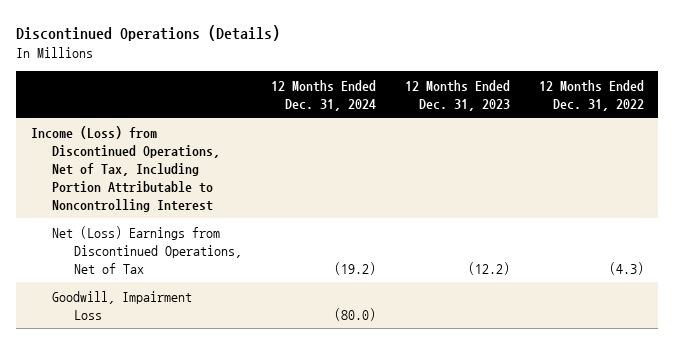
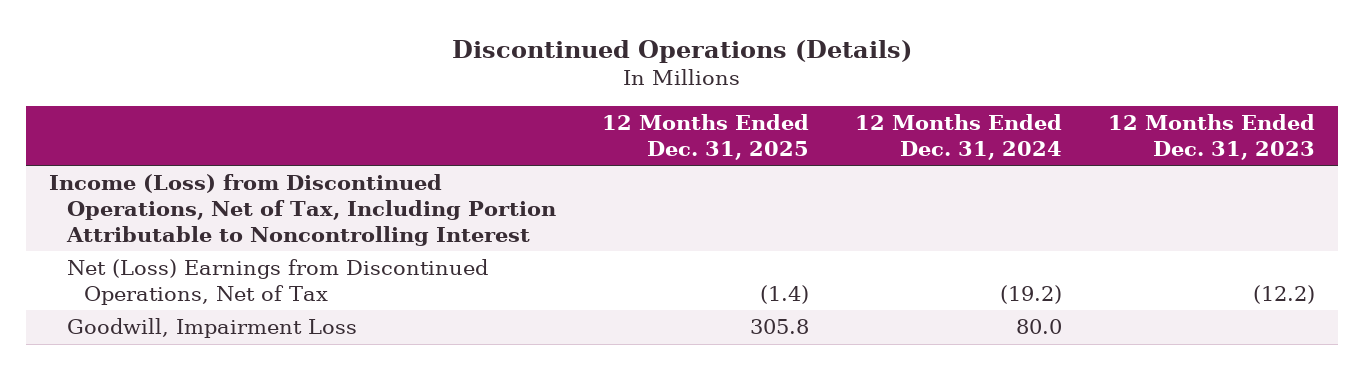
- | 12 Months Ended Dec. 31, 2024 | 12 Months Ended Dec. 31, 2023 | 12 Months Ended Dec. 31, 2022
+ | 12 Months Ended Dec. 31, 2025 | 12 Months Ended Dec. 31, 2024 | 12 Months Ended Dec. 31, 2023
- Goodwill, Impairment Loss | (80.0) | |
+ Goodwill, Impairment Loss | 305.8 | 80.0 |

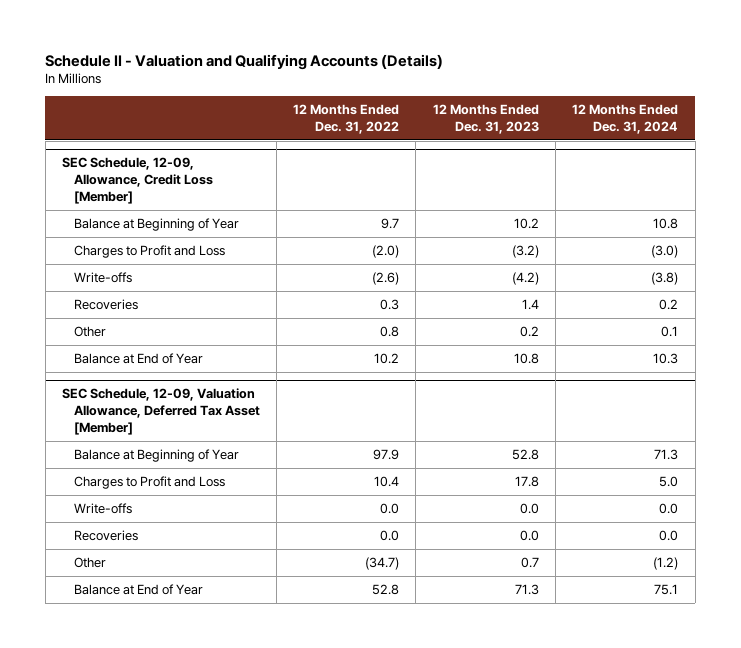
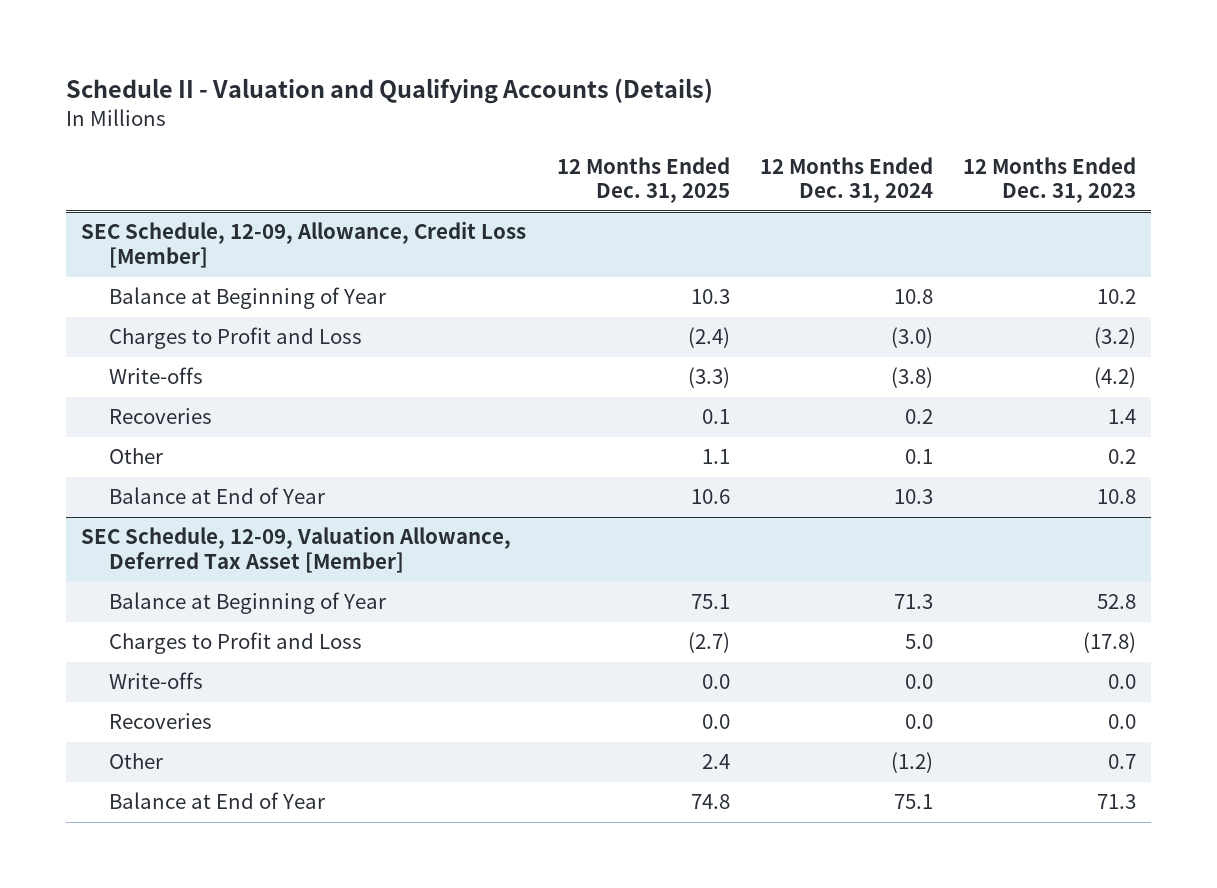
- | 12 Months Ended Dec. 31, 2022 | 12 Months Ended Dec. 31, 2023 | 12 Months Ended Dec. 31, 2024
+ | 12 Months Ended Dec. 31, 2025 | 12 Months Ended Dec. 31, 2024 | 12 Months Ended Dec. 31, 2023
@ SEC Schedule, 12-09, Valuation Allowance, Deferred Tax Asset [Member]
- Charges to Profit and Loss | 10.4 | 17.8 | 5.0
+ Charges to Profit and Loss | (2.7) | 5.0 | (17.8)

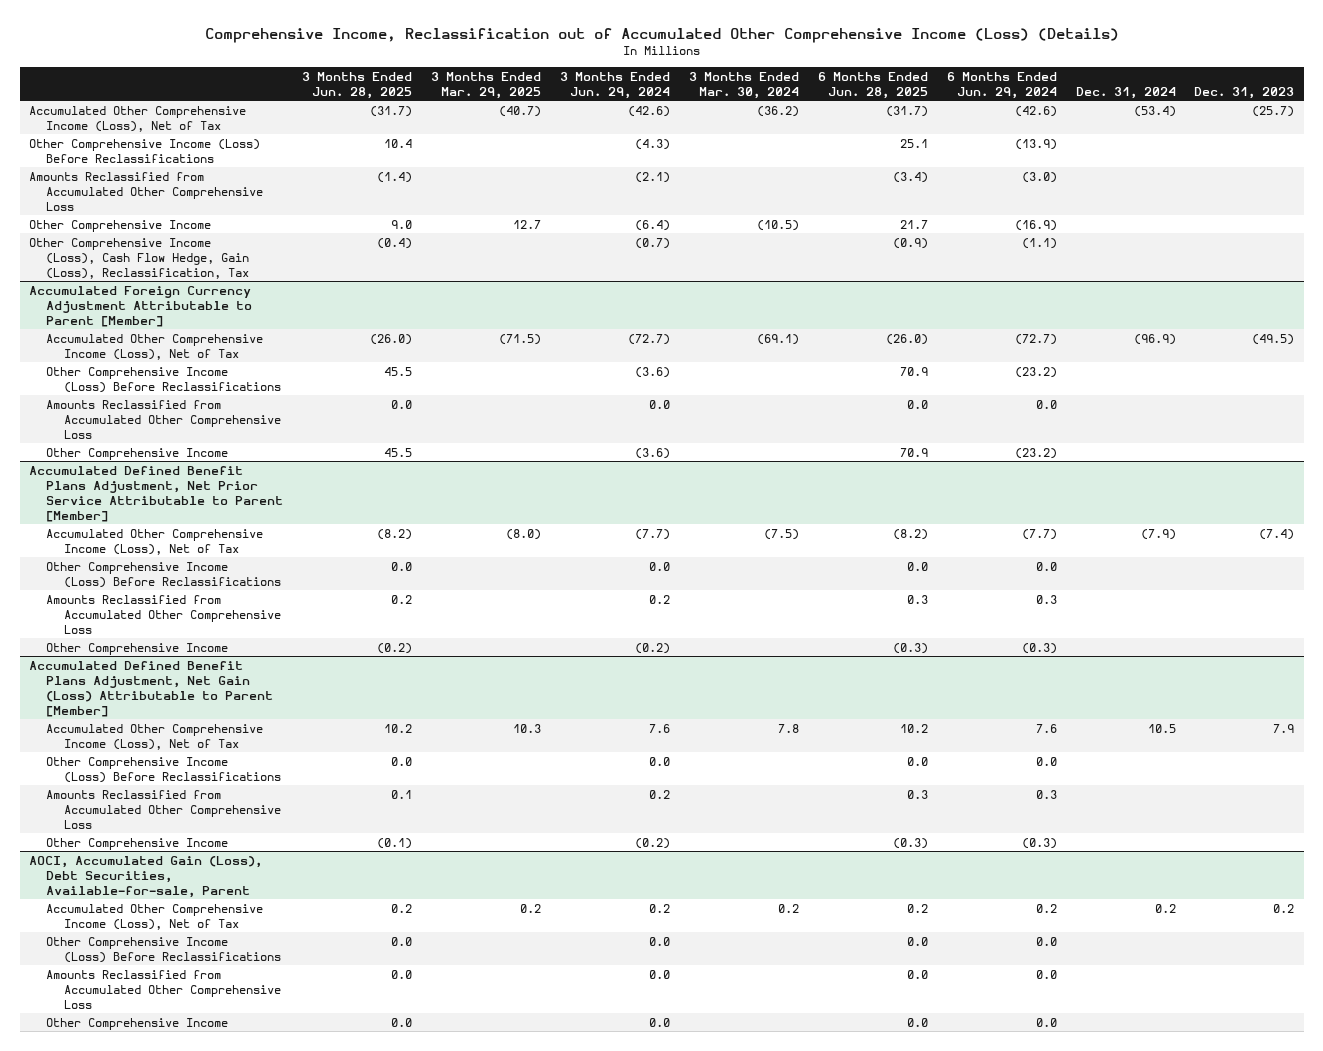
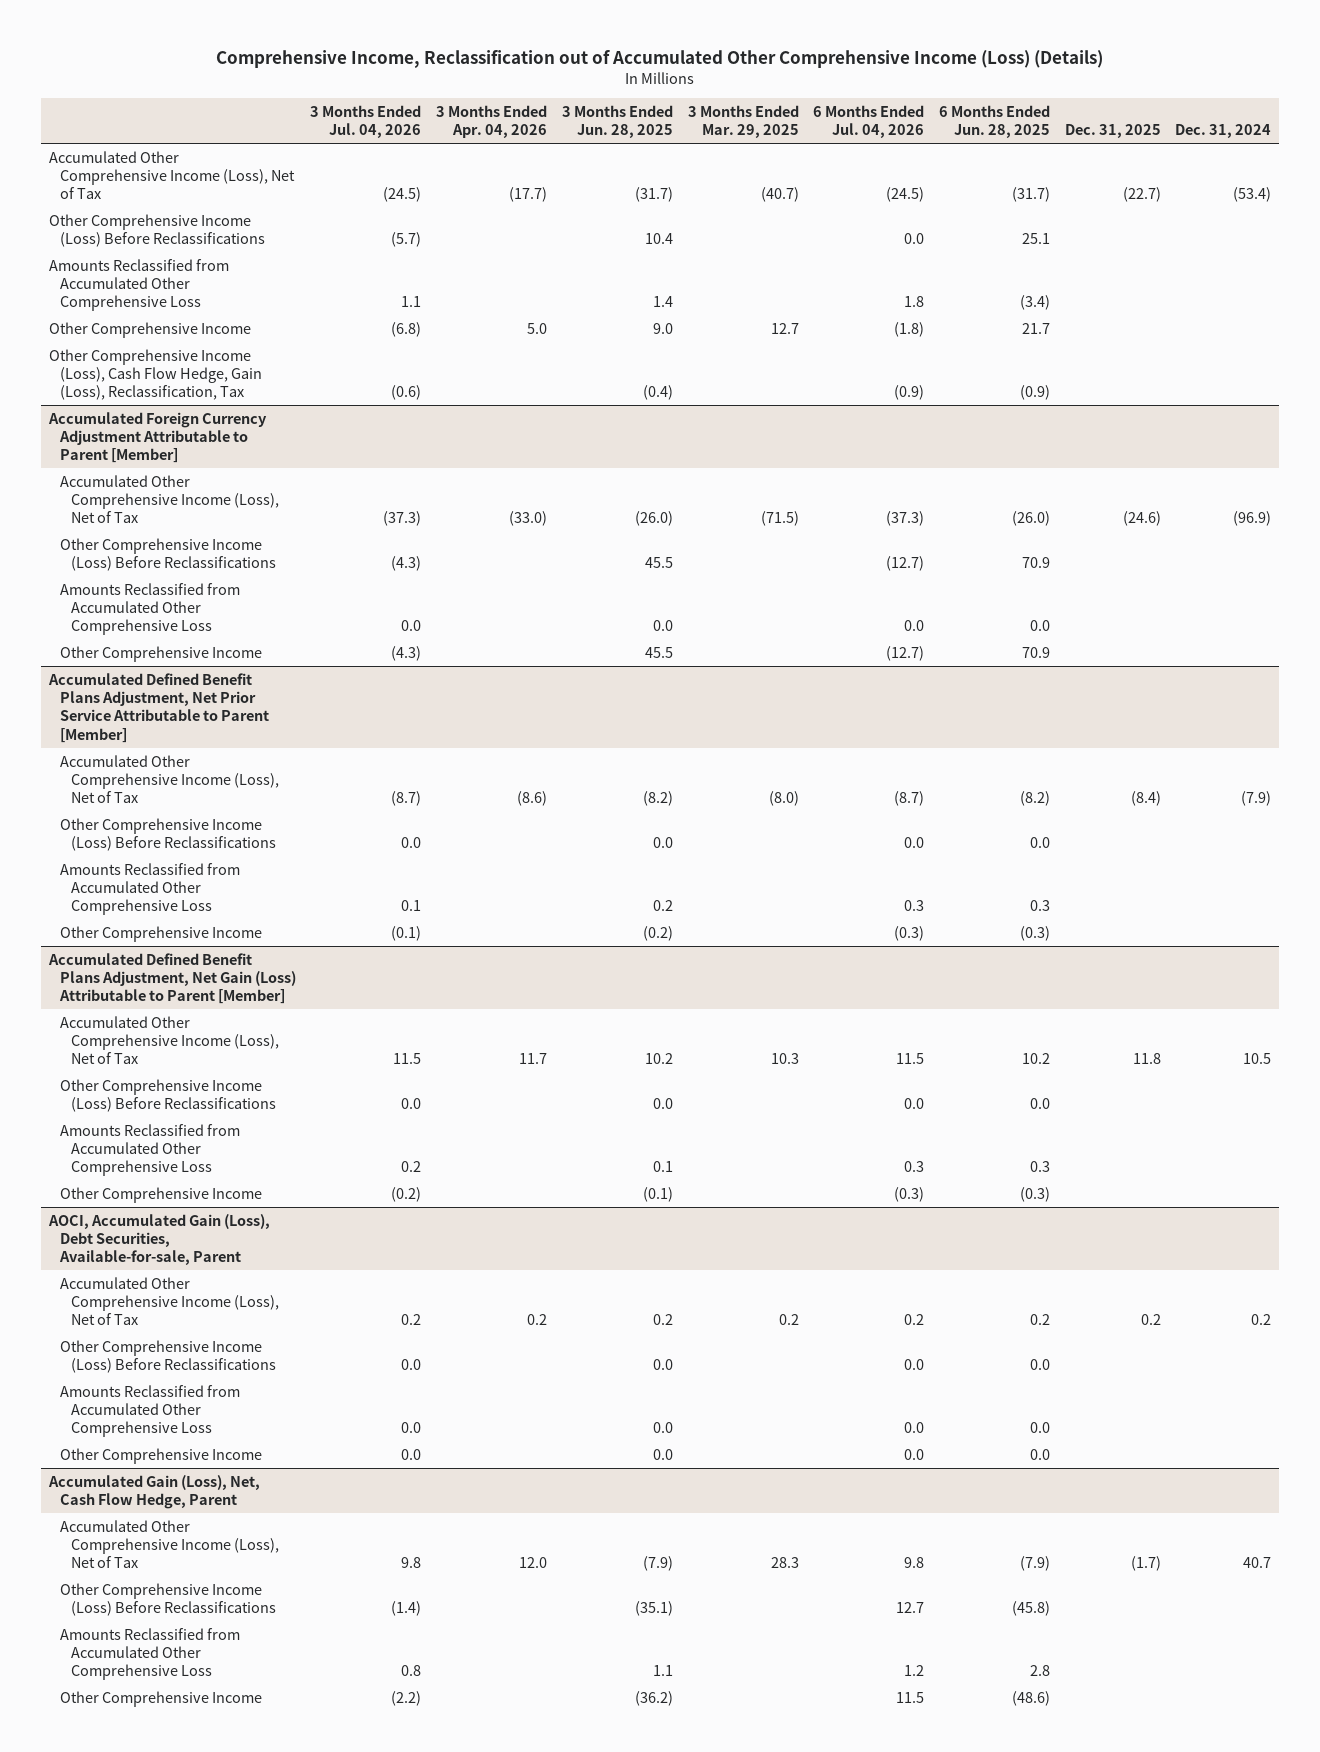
- | 3 Months Ended Jun. 28, 2025 | 3 Months Ended Mar. 29, 2025 | 3 Months Ended Jun. 29, 2024 | 3 Months Ended Mar. 30, 2024 | 6 Months Ended Jun. 28, 2025 | 6 Months Ended Jun. 29, 2024 | Dec. 31, 2024 | Dec. 31, 2023
+ | 3 Months Ended Jul. 04, 2026 | 3 Months Ended Apr. 04, 2026 | 3 Months Ended Jun. 28, 2025 | 3 Months Ended Mar. 29, 2025 | 6 Months Ended Jul. 04, 2026 | 6 Months Ended Jun. 28, 2025 | Dec. 31, 2025 | Dec. 31, 2024
- Amounts Reclassified from Accumulated Other Comprehensive Loss | (1.4) | | (2.1) | | (3.4) | (3.0) | |
+ Amounts Reclassified from Accumulated Other Comprehensive Loss | 1.1 | | 1.4 | | 1.8 | (3.4) | |
+ Accumulated Gain (Loss), Net, Cash Flow Hedge, Parent
+ Accumulated Other Comprehensive Income (Loss), Net of Tax | 9.8 | 12.0 | (7.9) | 28.3 | 9.8 | (7.9) | (1.7) | 40.7
+ Other Comprehensive Income (Loss) Before Reclassifications | (1.4) | | (35.1) | | 12.7 | (45.8) | |
+ Amounts Reclassified from Accumulated Other Comprehensive Loss | 0.8 | | 1.1 | | 1.2 | 2.8 | |
+ Other Comprehensive Income | (2.2) | | (36.2) | | 11.5 | (48.6) | |

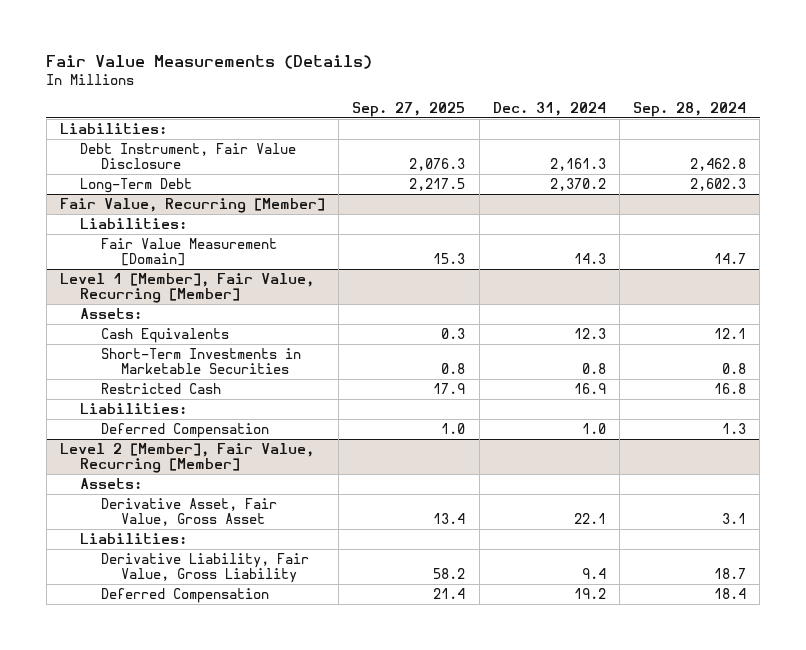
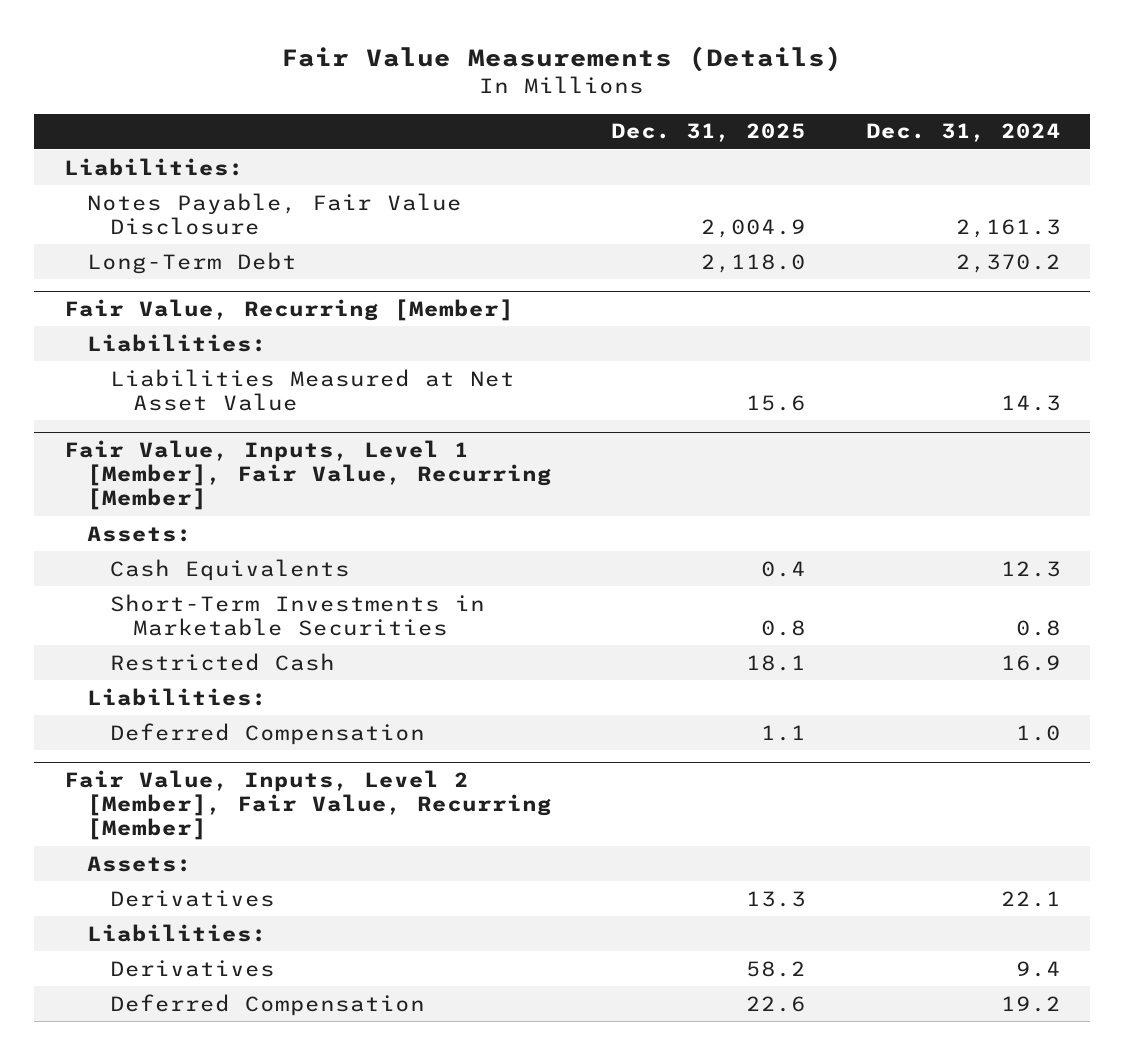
- | Sep. 27, 2025 | Dec. 31, 2024 | Sep. 28, 2024
+ | Dec. 31, 2025 | Dec. 31, 2024
- Debt Instrument, Fair Value Disclosure | 2,076.3 | 2,161.3 | 2,462.8
+ Notes Payable, Fair Value Disclosure | 2,004.9 | 2,161.3
@ Fair Value, Recurring [Member]
- Fair Value Measurement [Domain] | 15.3 | 14.3 | 14.7
- Level 1 [Member], Fair Value, Recurring [Member]
@ Fair Value, Recurring [Member]
+ Liabilities Measured at Net Asset Value | 15.6 | 14.3
+ Fair Value, Inputs, Level 1 [Member], Fair Value, Recurring [Member]
- Level 2 [Member], Fair Value, Recurring [Member]
+ Fair Value, Inputs, Level 2 [Member], Fair Value, Recurring [Member]
- Derivative Asset, Fair Value, Gross Asset | 13.4 | 22.1 | 3.1
+ Derivatives | 13.3 | 22.1
- Derivative Liability, Fair Value, Gross Liability | 58.2 | 9.4 | 18.7
+ Derivatives | 58.2 | 9.4

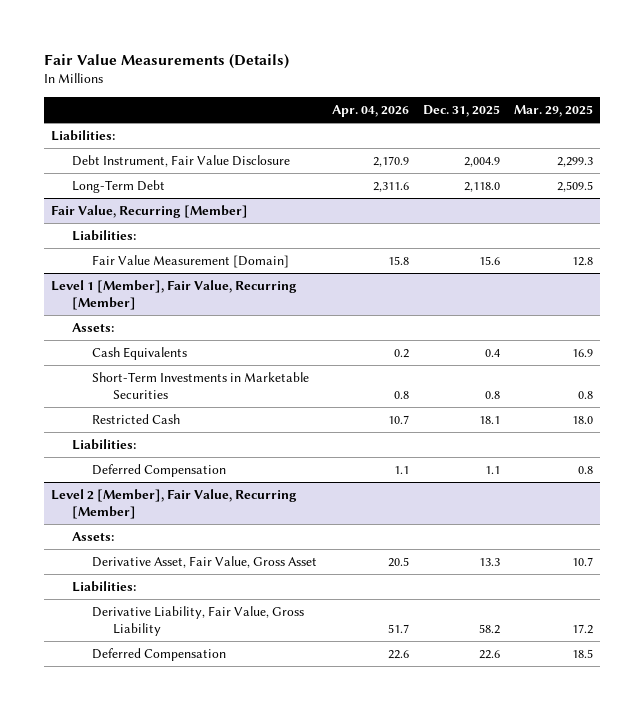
- | Dec. 31, 2025 | Dec. 31, 2024
+ | Apr. 04, 2026 | Dec. 31, 2025 | Mar. 29, 2025
- Notes Payable, Fair Value Disclosure | 2,004.9 | 2,161.3
+ Debt Instrument, Fair Value Disclosure | 2,170.9 | 2,004.9 | 2,299.3
@ Fair Value, Recurring [Member]
- Liabilities Measured at Net Asset Value | 15.6 | 14.3
- Fair Value, Inputs, Level 1 [Member], Fair Value, Recurring [Member]
@ Fair Value, Recurring [Member]
+ Fair Value Measurement [Domain] | 15.8 | 15.6 | 12.8
+ Level 1 [Member], Fair Value, Recurring [Member]
- Fair Value, Inputs, Level 2 [Member], Fair Value, Recurring [Member]
+ Level 2 [Member], Fair Value, Recurring [Member]
- Derivatives | 13.3 | 22.1
+ Derivative Asset, Fair Value, Gross Asset | 20.5 | 13.3 | 10.7
- Derivatives | 58.2 | 9.4
+ Derivative Liability, Fair Value, Gross Liability | 51.7 | 58.2 | 17.2

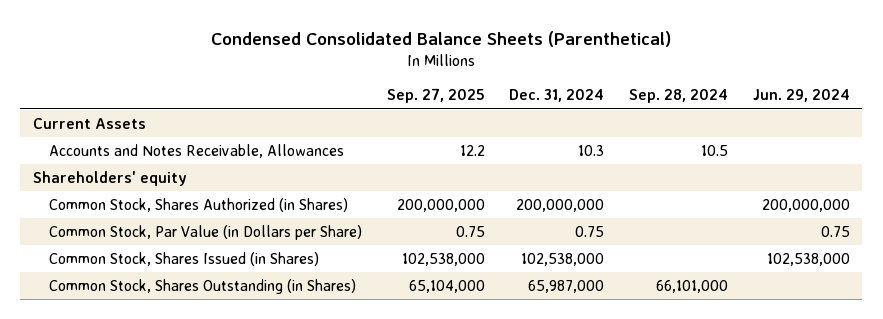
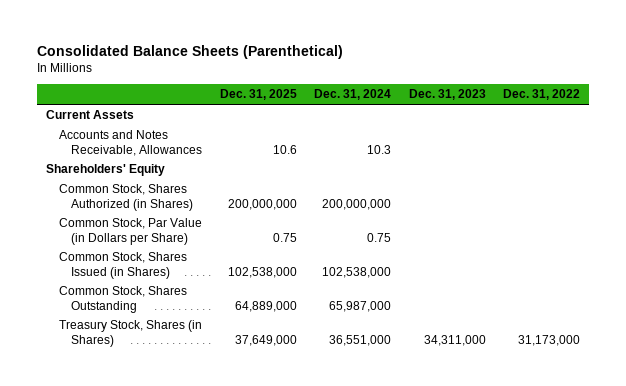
- Condensed Consolidated Balance Sheets (Parenthetical)
+ Consolidated Balance Sheets (Parenthetical)
- | Sep. 27, 2025 | Dec. 31, 2024 | Sep. 28, 2024 | Jun. 29, 2024
+ | Dec. 31, 2025 | Dec. 31, 2024 | Dec. 31, 2023 | Dec. 31, 2022
- Shareholders' equity
+ Shareholders' Equity
- Common Stock, Shares Outstanding (in Shares) | 65,104,000 | 65,987,000 | 66,101,000 |
+ Common Stock, Shares Outstanding | 64,889,000 | 65,987,000 | |
+ Treasury Stock, Shares (in Shares) | 37,649,000 | 36,551,000 | 34,311,000 | 31,173,000

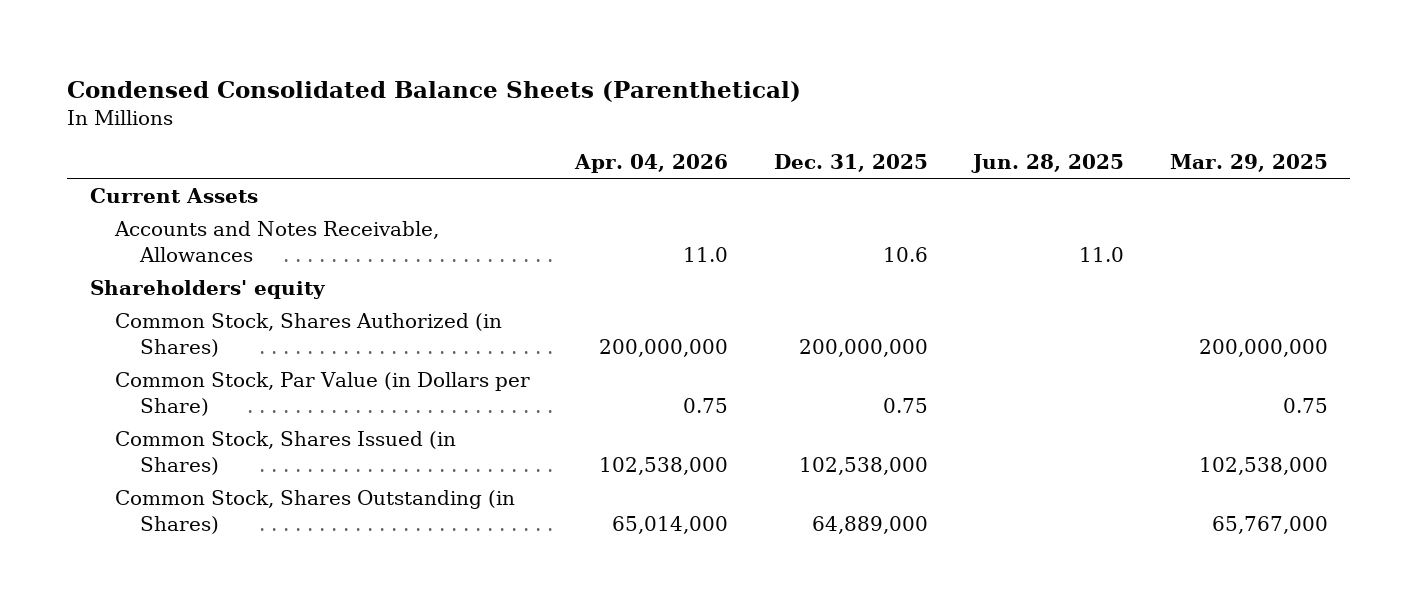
- Consolidated Balance Sheets (Parenthetical)
+ Condensed Consolidated Balance Sheets (Parenthetical)
- | Dec. 31, 2025 | Dec. 31, 2024 | Dec. 31, 2023 | Dec. 31, 2022
+ | Apr. 04, 2026 | Dec. 31, 2025 | Jun. 28, 2025 | Mar. 29, 2025
- Shareholders' Equity
+ Shareholders' equity
- Common Stock, Shares Outstanding | 64,889,000 | 65,987,000 | |
- Treasury Stock, Shares (in Shares) | 37,649,000 | 36,551,000 | 34,311,000 | 31,173,000
+ Common Stock, Shares Outstanding (in Shares) | 65,014,000 | 64,889,000 | | 65,767,000

